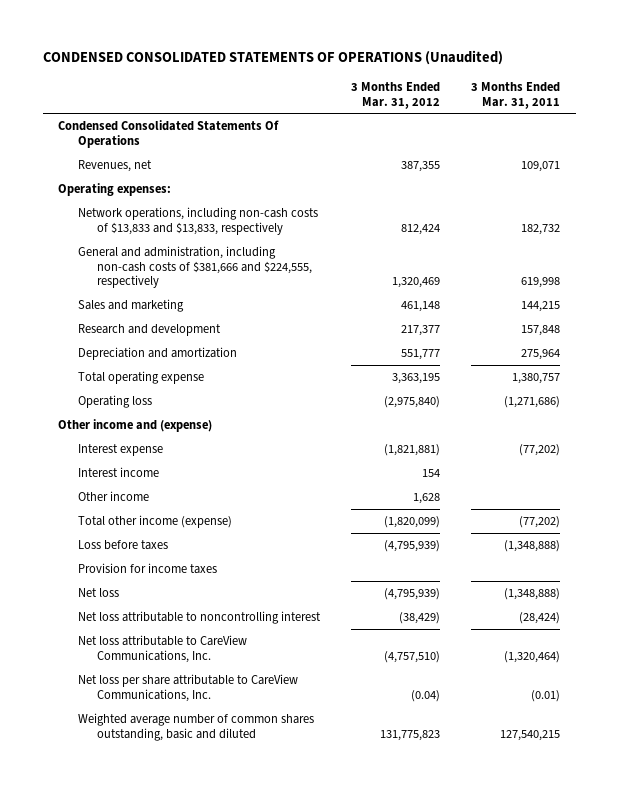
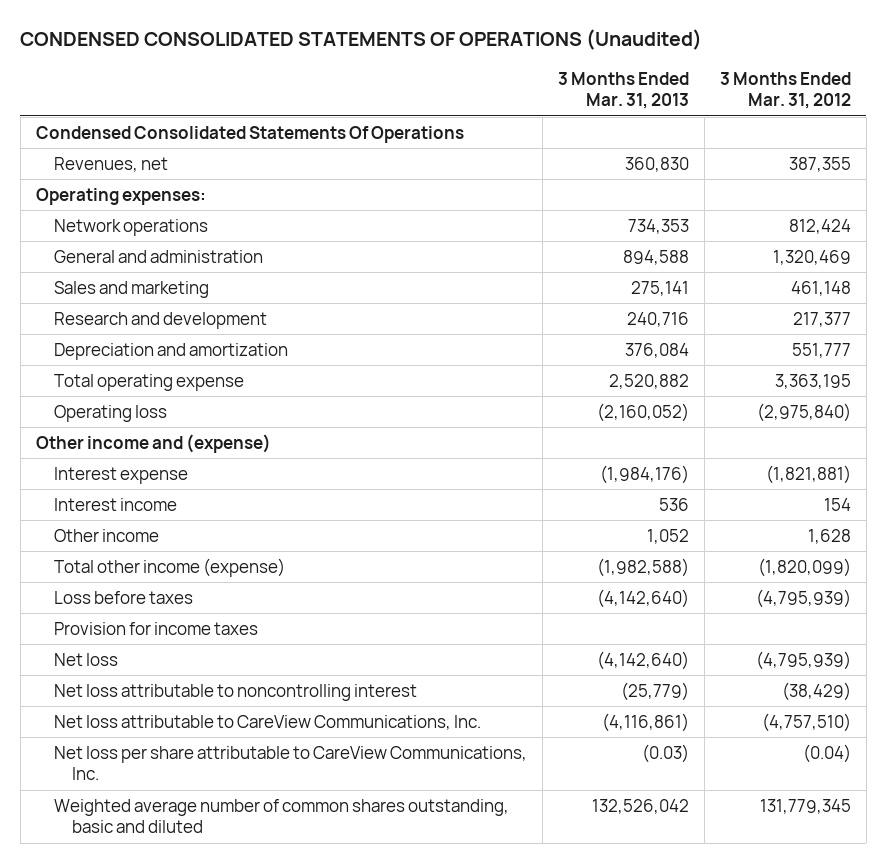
- | 3 Months Ended Mar. 31, 2012 | 3 Months Ended Mar. 31, 2011
+ | 3 Months Ended Mar. 31, 2013 | 3 Months Ended Mar. 31, 2012
- Network operations, including non-cash costs of $13,833 and $13,833, respectively | 812,424 | 182,732
- General and administration, including non-cash costs of $381,666 and $224,555, respectively | 1,320,469 | 619,998
+ Network operations | 734,353 | 812,424
+ General and administration | 894,588 | 1,320,469
- Weighted average number of common shares outstanding, basic and diluted | 131,775,823 | 127,540,215
+ Weighted average number of common shares outstanding, basic and diluted | 132,526,042 | 131,779,345

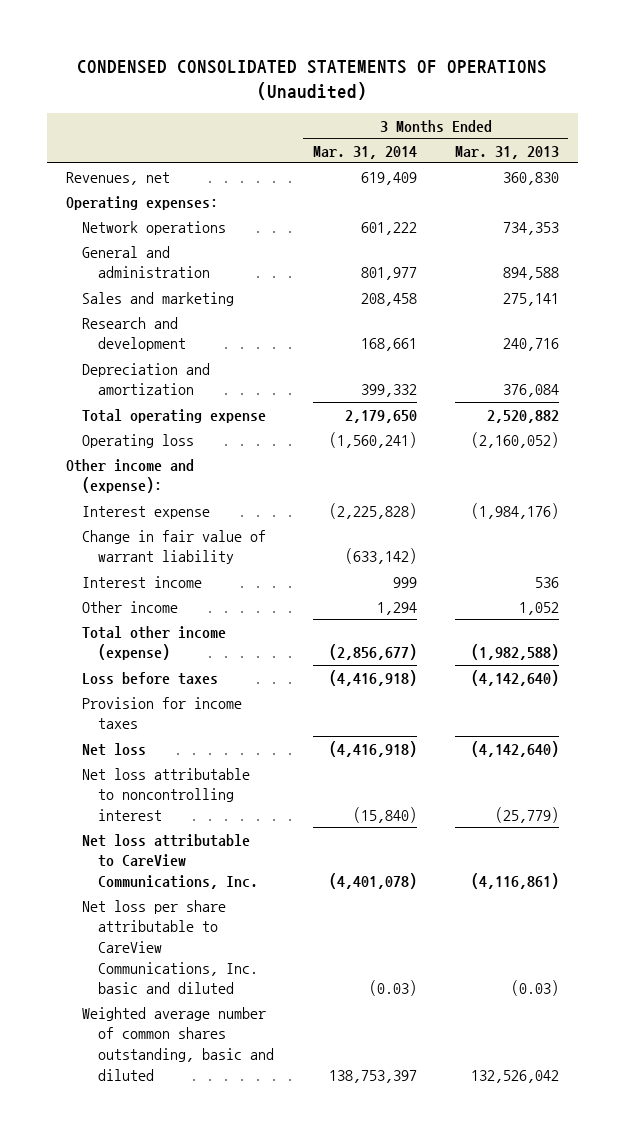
- | 3 Months Ended Mar. 31, 2013 | 3 Months Ended Mar. 31, 2012
+ | 3 Months Ended Mar. 31, 2014 | 3 Months Ended Mar. 31, 2013
- Condensed Consolidated Statements Of Operations
- Other income and (expense)
+ Other income and (expense):
+ Change in fair value of warrant liability | (633,142) |
- Net loss per share attributable to CareView Communications, Inc. | (0.03) | (0.04)
+ Net loss per share attributable to CareView Communications, Inc. basic and diluted | (0.03) | (0.03)

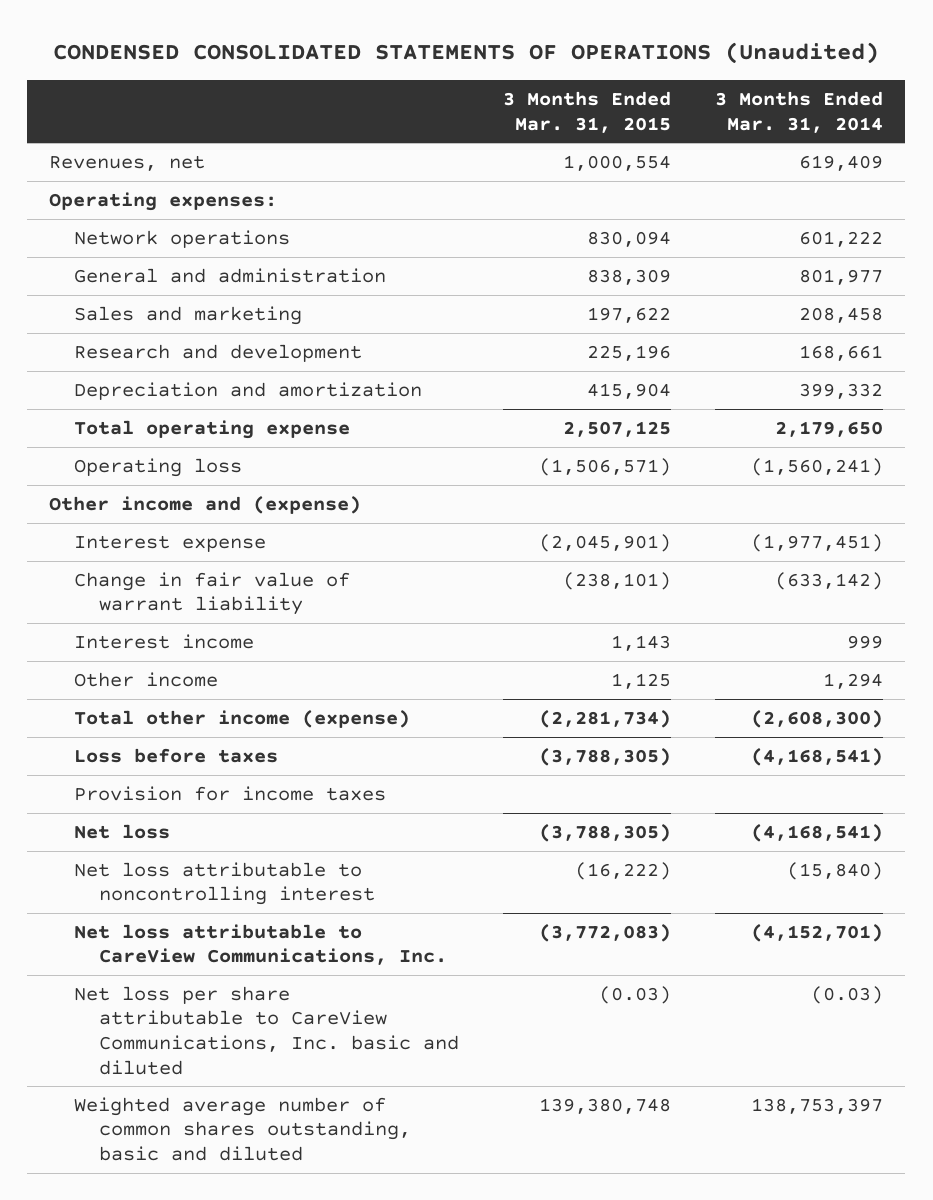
- | 3 Months Ended Mar. 31, 2014 | 3 Months Ended Mar. 31, 2013
+ | 3 Months Ended Mar. 31, 2015 | 3 Months Ended Mar. 31, 2014
- Other income and (expense):
- Interest expense | (2,225,828) | (1,984,176)
+ Other income and (expense)
+ Interest expense | (2,045,901) | (1,977,451)
- Total other income (expense) | (2,856,677) | (1,982,588)
- Loss before taxes | (4,416,918) | (4,142,640)
+ Total other income (expense) | (2,281,734) | (2,608,300)
+ Loss before taxes | (3,788,305) | (4,168,541)
- Net loss | (4,416,918) | (4,142,640)
+ Net loss | (3,788,305) | (4,168,541)
- Net loss attributable to CareView Communications, Inc. | (4,401,078) | (4,116,861)
+ Net loss attributable to CareView Communications, Inc. | (3,772,083) | (4,152,701)

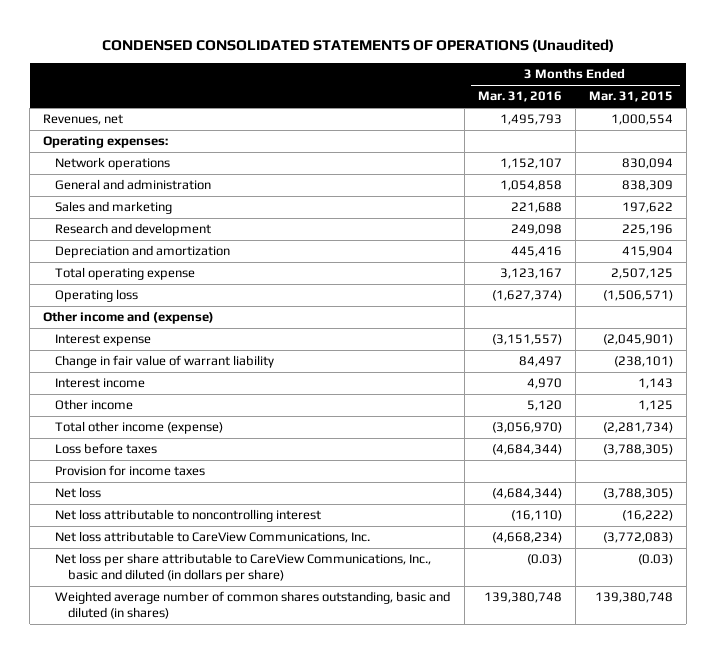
- | 3 Months Ended Mar. 31, 2015 | 3 Months Ended Mar. 31, 2014
+ | 3 Months Ended Mar. 31, 2016 | 3 Months Ended Mar. 31, 2015
- Net loss per share attributable to CareView Communications, Inc. basic and diluted | (0.03) | (0.03)
- Weighted average number of common shares outstanding, basic and diluted | 139,380,748 | 138,753,397
+ Net loss per share attributable to CareView Communications, Inc., basic and diluted (in dollars per share) | (0.03) | (0.03)
+ Weighted average number of common shares outstanding, basic and diluted (in shares) | 139,380,748 | 139,380,748

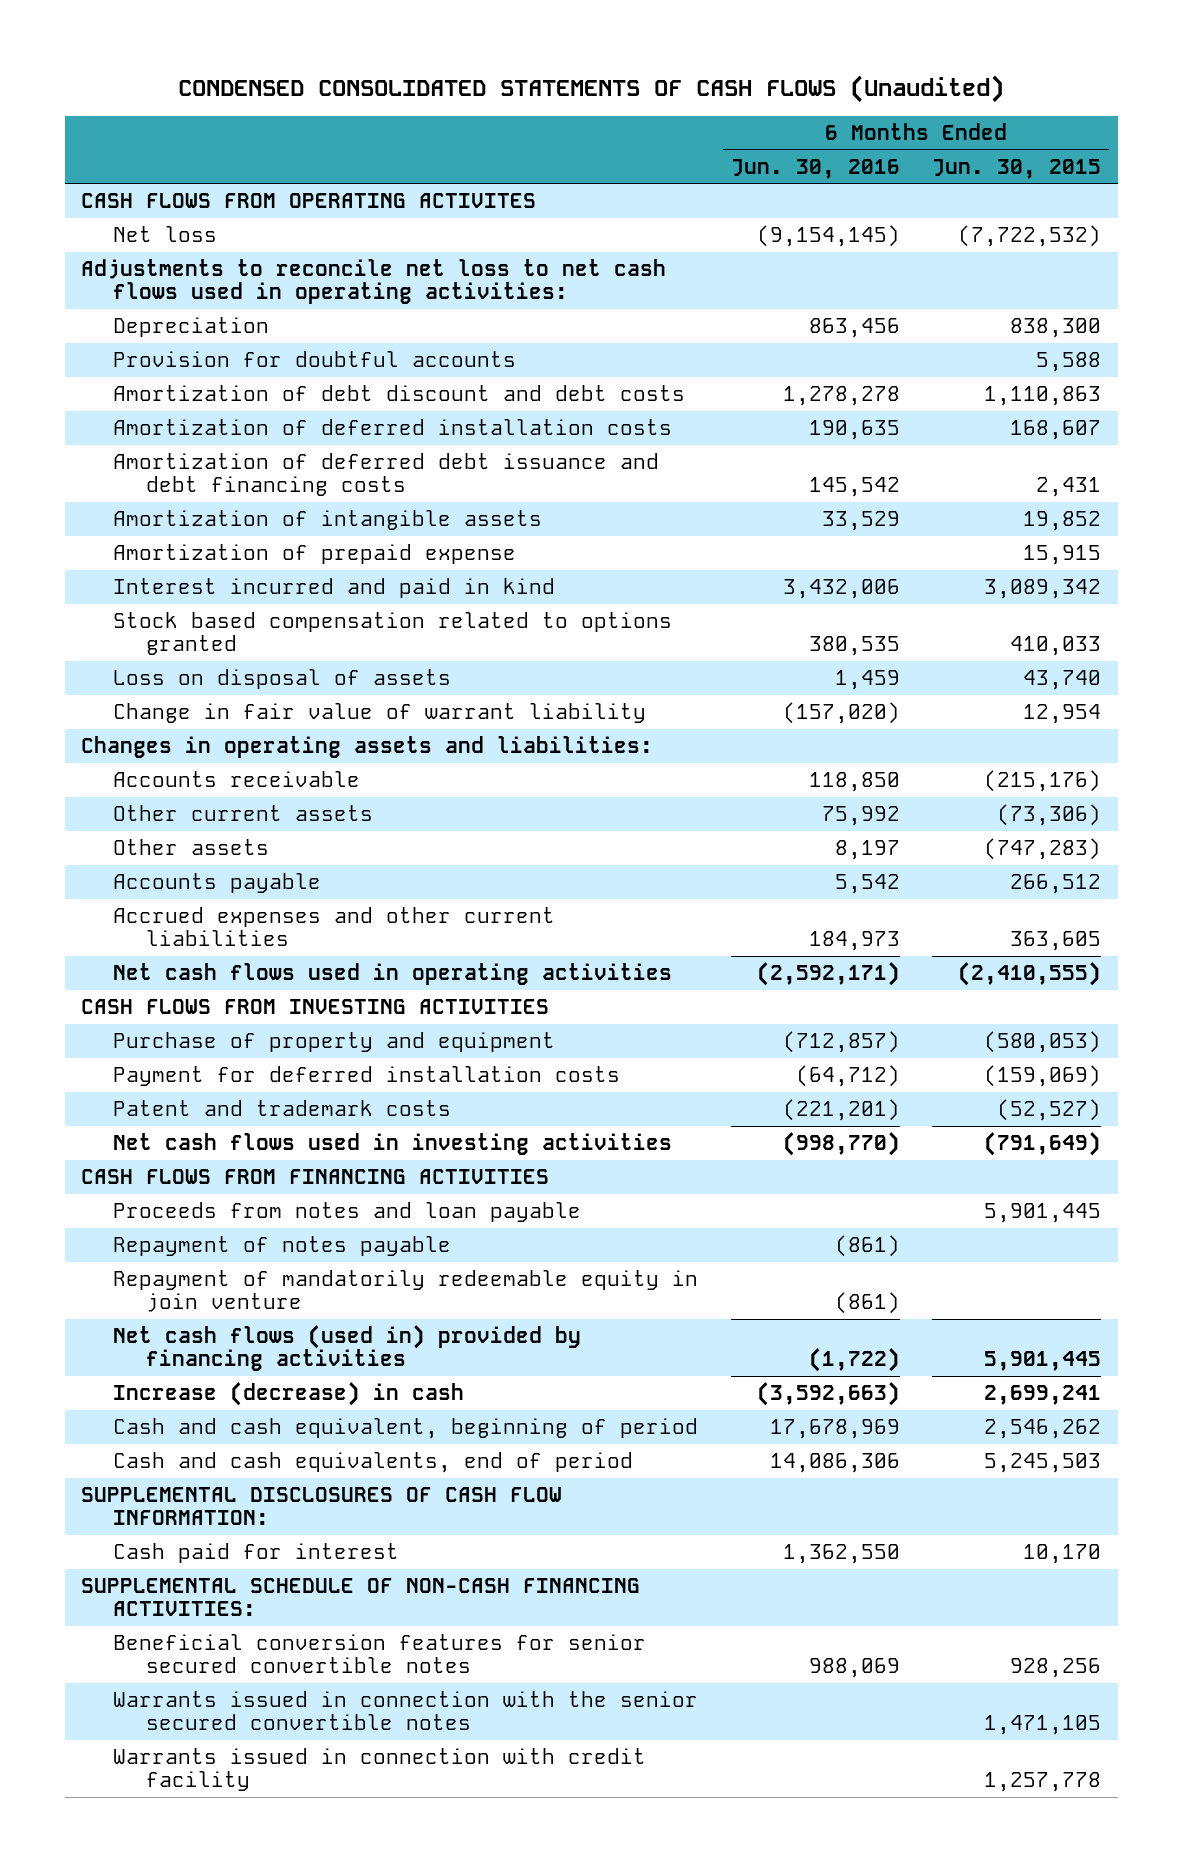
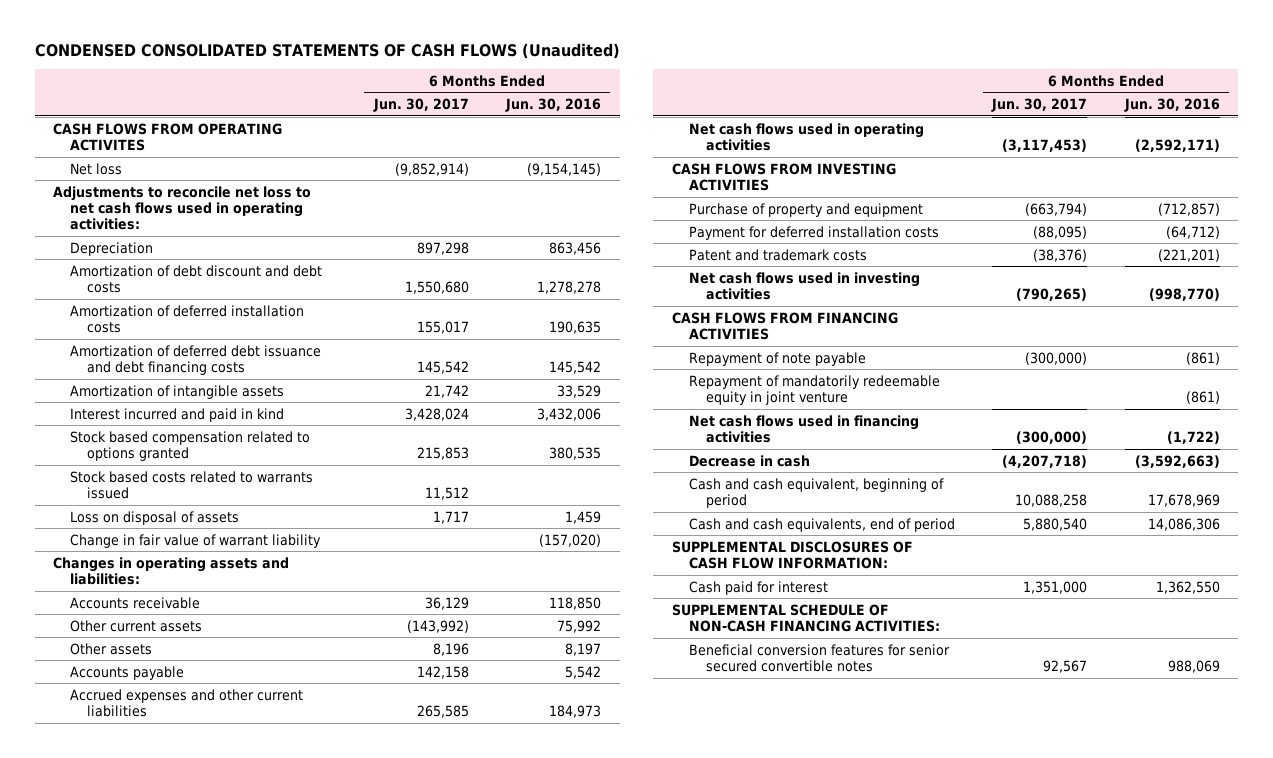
- | 6 Months Ended Jun. 30, 2016 | 6 Months Ended Jun. 30, 2015
+ | 6 Months Ended Jun. 30, 2017 | 6 Months Ended Jun. 30, 2016
- Provision for doubtful accounts | | 5,588
- Amortization of prepaid expense | | 15,915
+ Stock based costs related to warrants issued | 11,512 |
- Proceeds from notes and loan payable | | 5,901,445
- Repayment of notes payable | (861) |
- Repayment of mandatorily redeemable equity in join venture | (861) |
- Net cash flows (used in) provided by financing activities | (1,722) | 5,901,445
- Increase (decrease) in cash | (3,592,663) | 2,699,241
+ Repayment of note payable | (300,000) | (861)
+ Repayment of mandatorily redeemable equity in joint venture | | (861)
+ Net cash flows used in financing activities | (300,000) | (1,722)
+ Decrease in cash | (4,207,718) | (3,592,663)
- Warrants issued in connection with the senior secured convertible notes | | 1,471,105
- Warrants issued in connection with credit facility | | 1,257,778

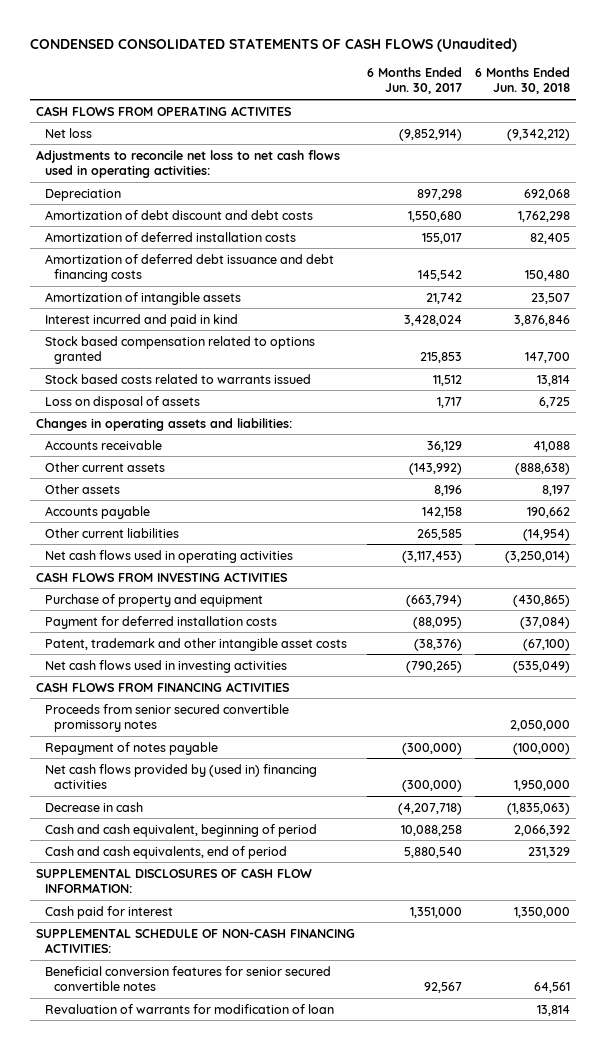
- | 6 Months Ended Jun. 30, 2017 | 6 Months Ended Jun. 30, 2016
+ | 6 Months Ended Jun. 30, 2017 | 6 Months Ended Jun. 30, 2018
- Change in fair value of warrant liability | | (157,020)
- Accrued expenses and other current liabilities | 265,585 | 184,973
+ Other current liabilities | 265,585 | (14,954)
- Patent and trademark costs | (38,376) | (221,201)
+ Patent, trademark and other intangible asset costs | (38,376) | (67,100)
- Repayment of note payable | (300,000) | (861)
- Repayment of mandatorily redeemable equity in joint venture | | (861)
- Net cash flows used in financing activities | (300,000) | (1,722)
+ Proceeds from senior secured convertible promissory notes | | 2,050,000
+ Repayment of notes payable | (300,000) | (100,000)
+ Net cash flows provided by (used in) financing activities | (300,000) | 1,950,000
+ Revaluation of warrants for modification of loan | | 13,814

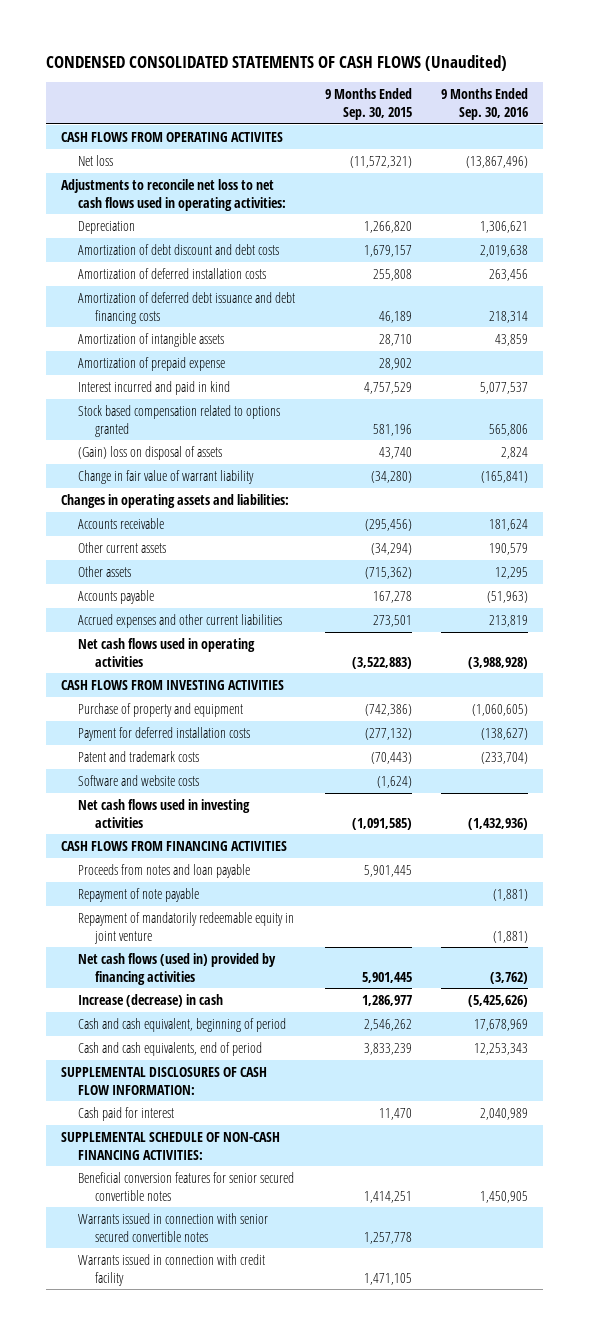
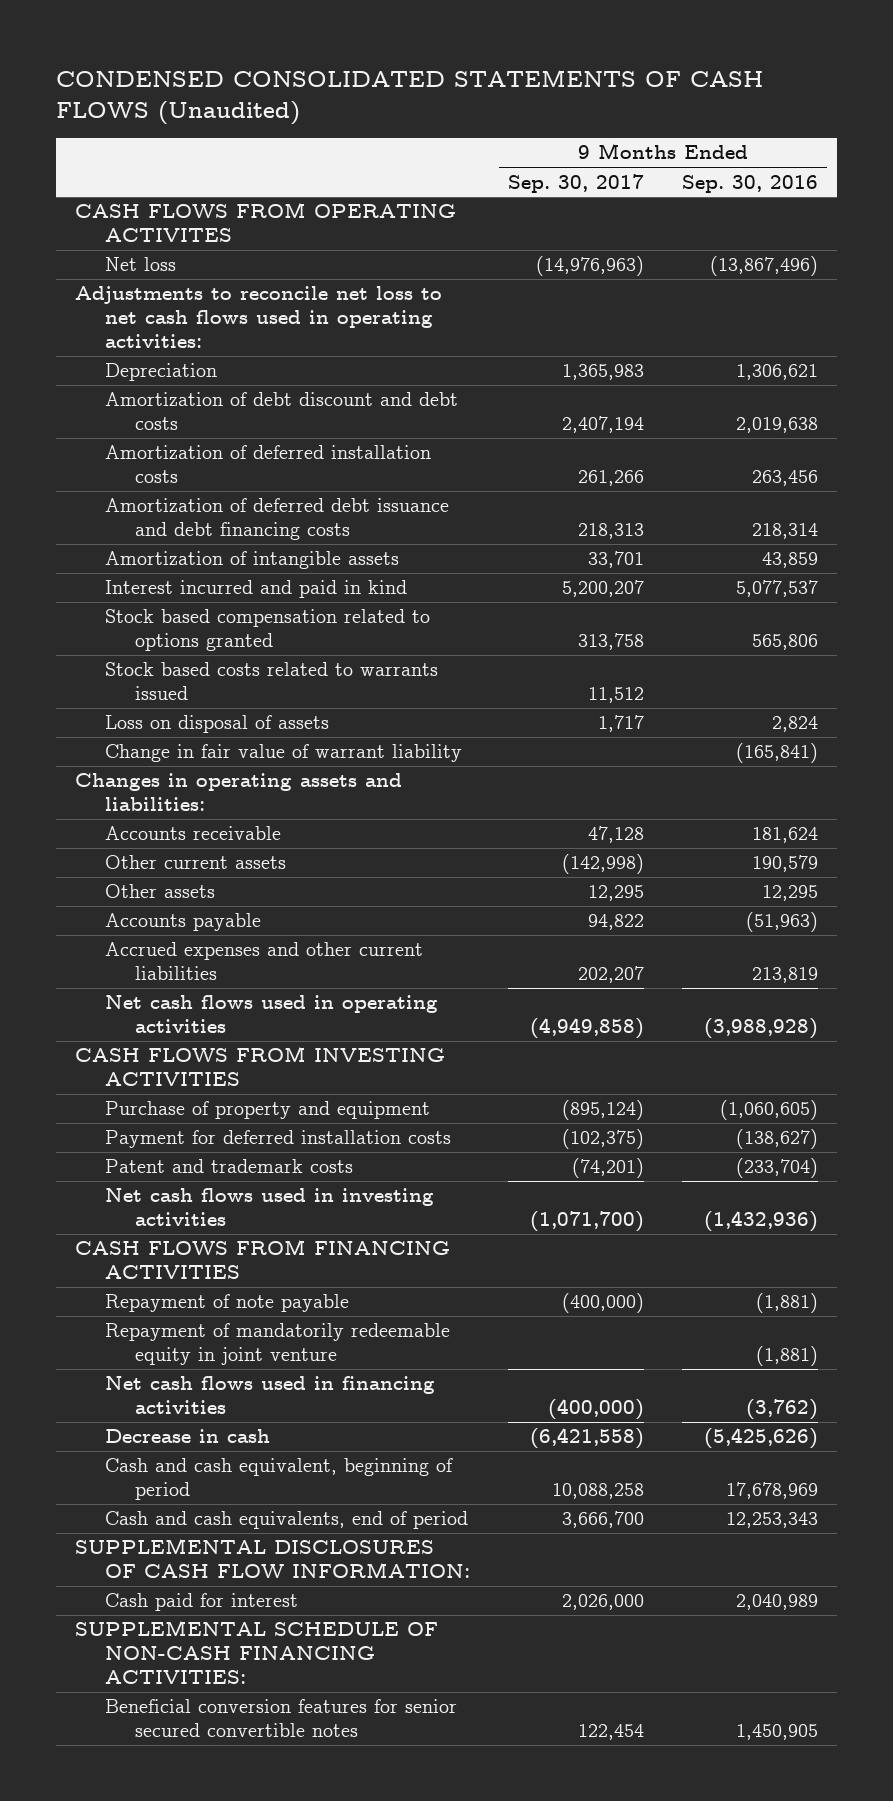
- | 9 Months Ended Sep. 30, 2015 | 9 Months Ended Sep. 30, 2016
+ | 9 Months Ended Sep. 30, 2017 | 9 Months Ended Sep. 30, 2016
- Amortization of prepaid expense | 28,902 |
- (Gain) loss on disposal of assets | 43,740 | 2,824
+ Stock based costs related to warrants issued | 11,512 |
+ Loss on disposal of assets | 1,717 | 2,824
- Software and website costs | (1,624) |
- Proceeds from notes and loan payable | 5,901,445 |
- Net cash flows (used in) provided by financing activities | 5,901,445 | (3,762)
- Increase (decrease) in cash | 1,286,977 | (5,425,626)
+ Net cash flows used in financing activities | (400,000) | (3,762)
+ Decrease in cash | (6,421,558) | (5,425,626)
- Warrants issued in connection with senior secured convertible notes | 1,257,778 |
- Warrants issued in connection with credit facility | 1,471,105 |

